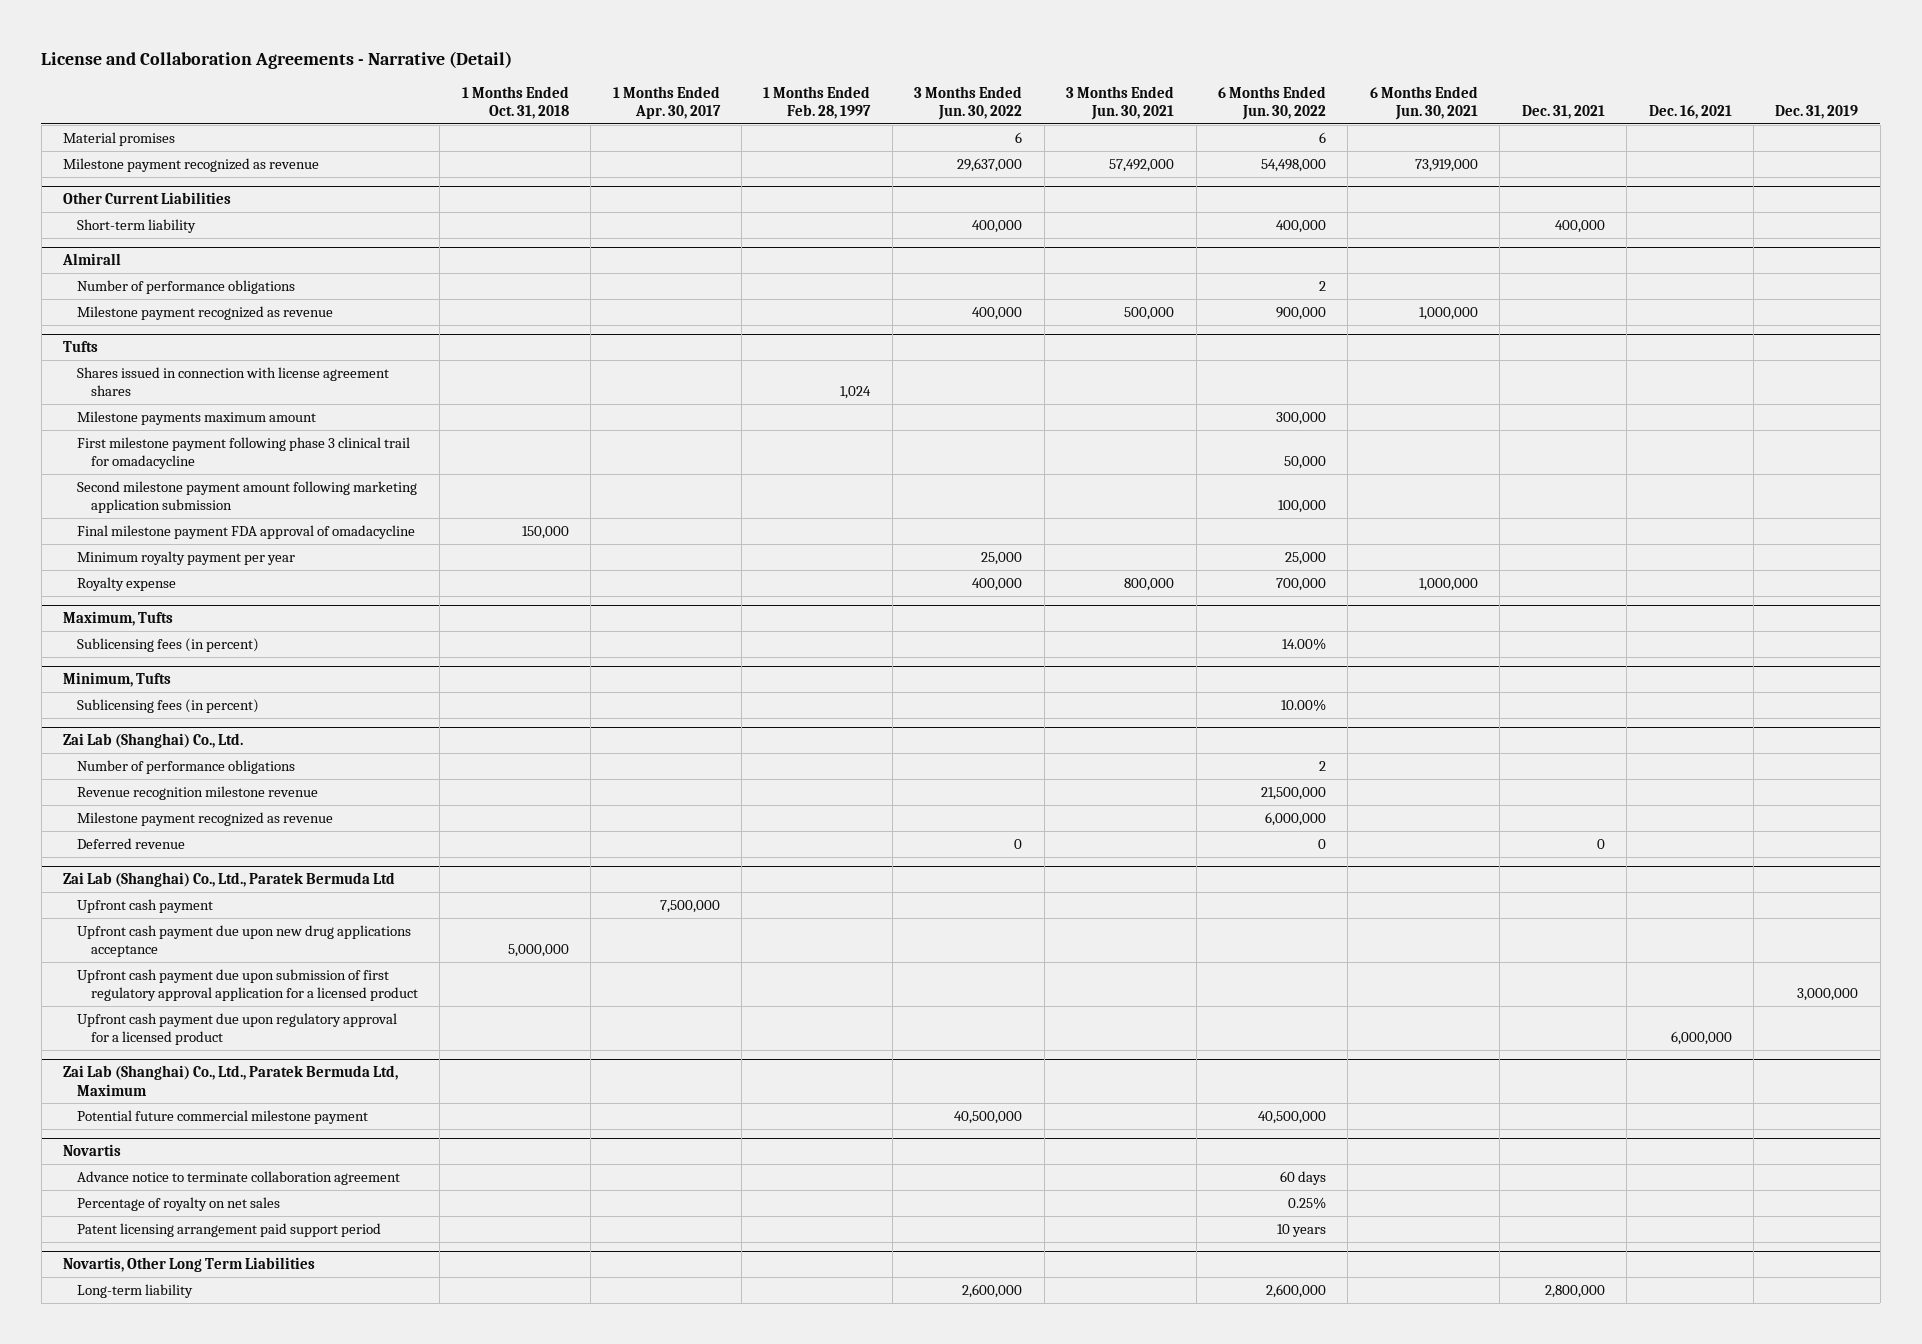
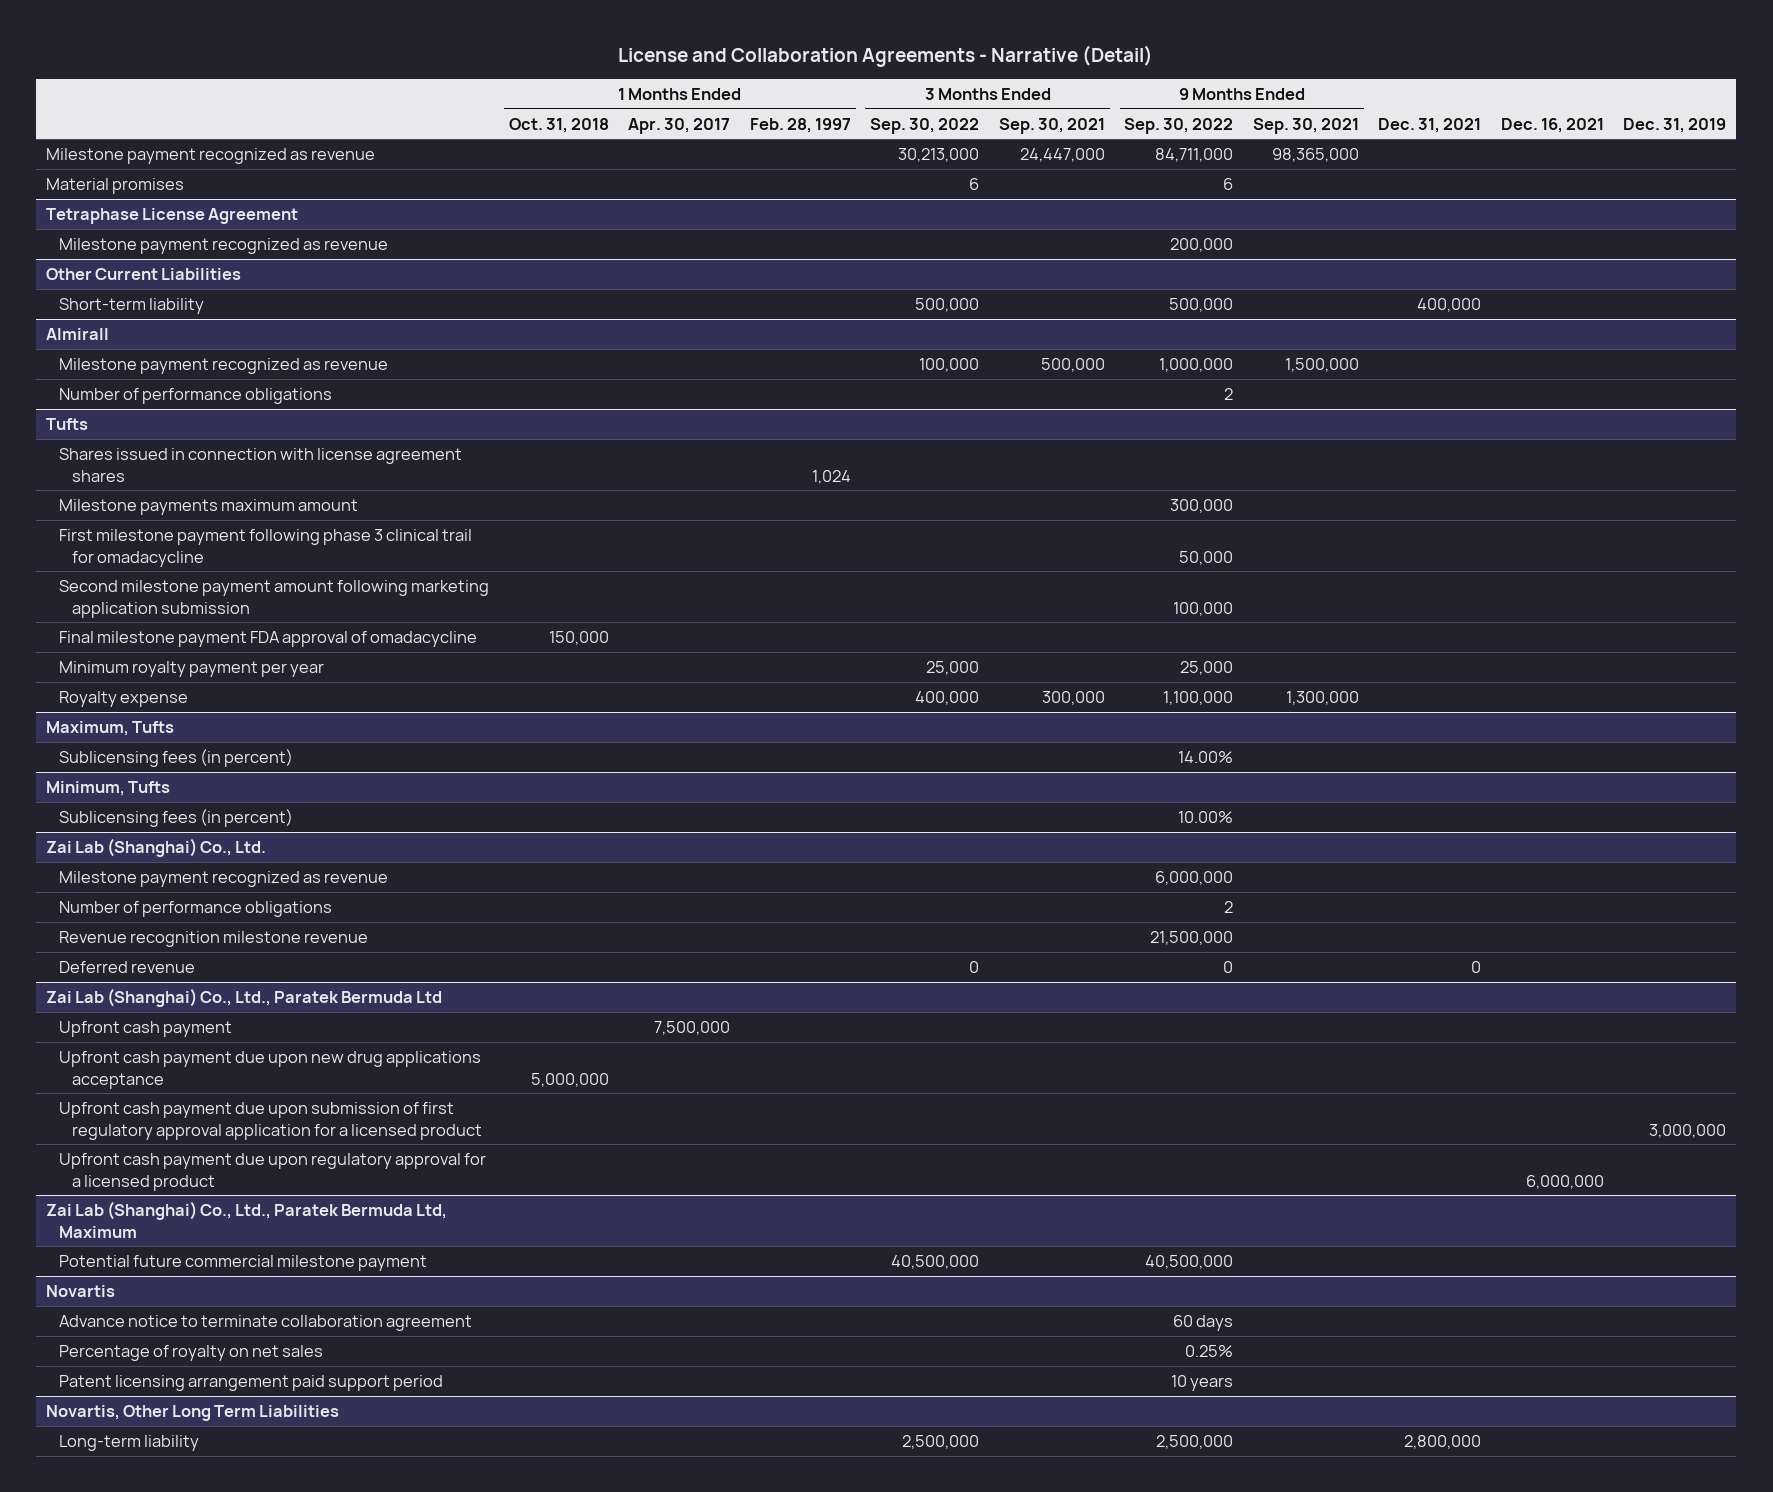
- | 1 Months Ended Oct. 31, 2018 | 1 Months Ended Apr. 30, 2017 | 1 Months Ended Feb. 28, 1997 | 3 Months Ended Jun. 30, 2022 | 3 Months Ended Jun. 30, 2021 | 6 Months Ended Jun. 30, 2022 | 6 Months Ended Jun. 30, 2021 | Dec. 31, 2021 | Dec. 16, 2021 | Dec. 31, 2019
+ | 1 Months Ended Oct. 31, 2018 | 1 Months Ended Apr. 30, 2017 | 1 Months Ended Feb. 28, 1997 | 3 Months Ended Sep. 30, 2022 | 3 Months Ended Sep. 30, 2021 | 9 Months Ended Sep. 30, 2022 | 9 Months Ended Sep. 30, 2021 | Dec. 31, 2021 | Dec. 16, 2021 | Dec. 31, 2019
moved down: Material promises | | | | 6 | | 6 | | | |
+ Tetraphase License Agreement
+ Milestone payment recognized as revenue | | | | | | 200,000 | | | |
@ Almirall
moved down: Number of performance obligations | | | | | | 2 | | | |
@ Zai Lab (Shanghai) Co., Ltd.
moved up: Milestone payment recognized as revenue | | | | | | 6,000,000 | | | |

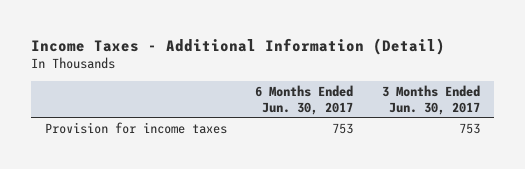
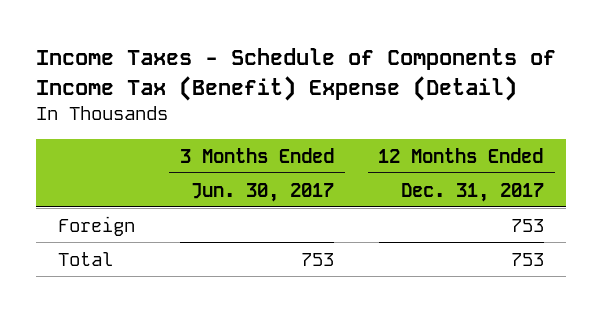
- Income Taxes - Additional Information (Detail)
+ Income Taxes - Schedule of Components of Income Tax (Benefit) Expense (Detail)
- | 6 Months Ended Jun. 30, 2017 | 3 Months Ended Jun. 30, 2017
+ | 3 Months Ended Jun. 30, 2017 | 12 Months Ended Dec. 31, 2017
- Provision for income taxes | 753 | 753
+ Foreign | | 753
+ Total | 753 | 753

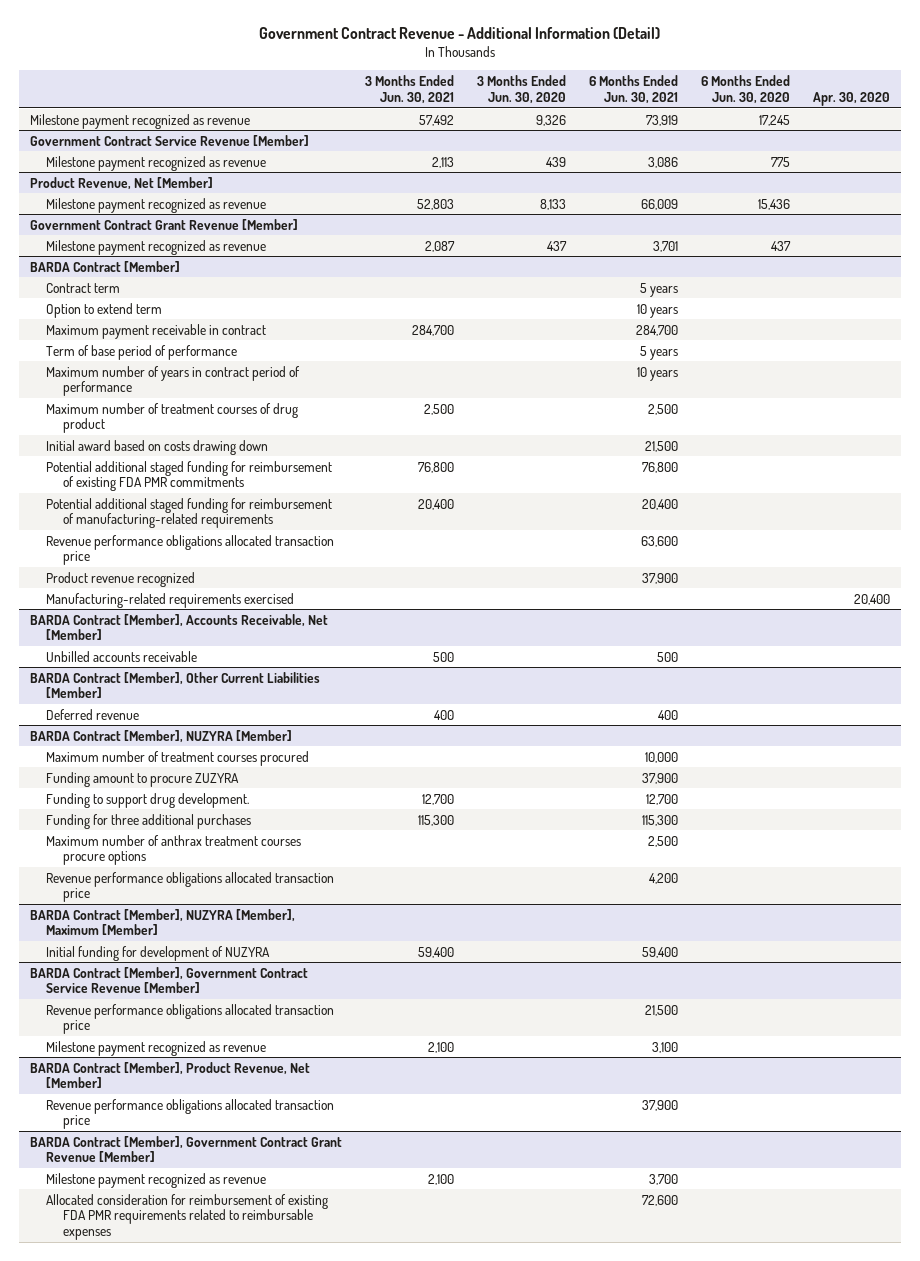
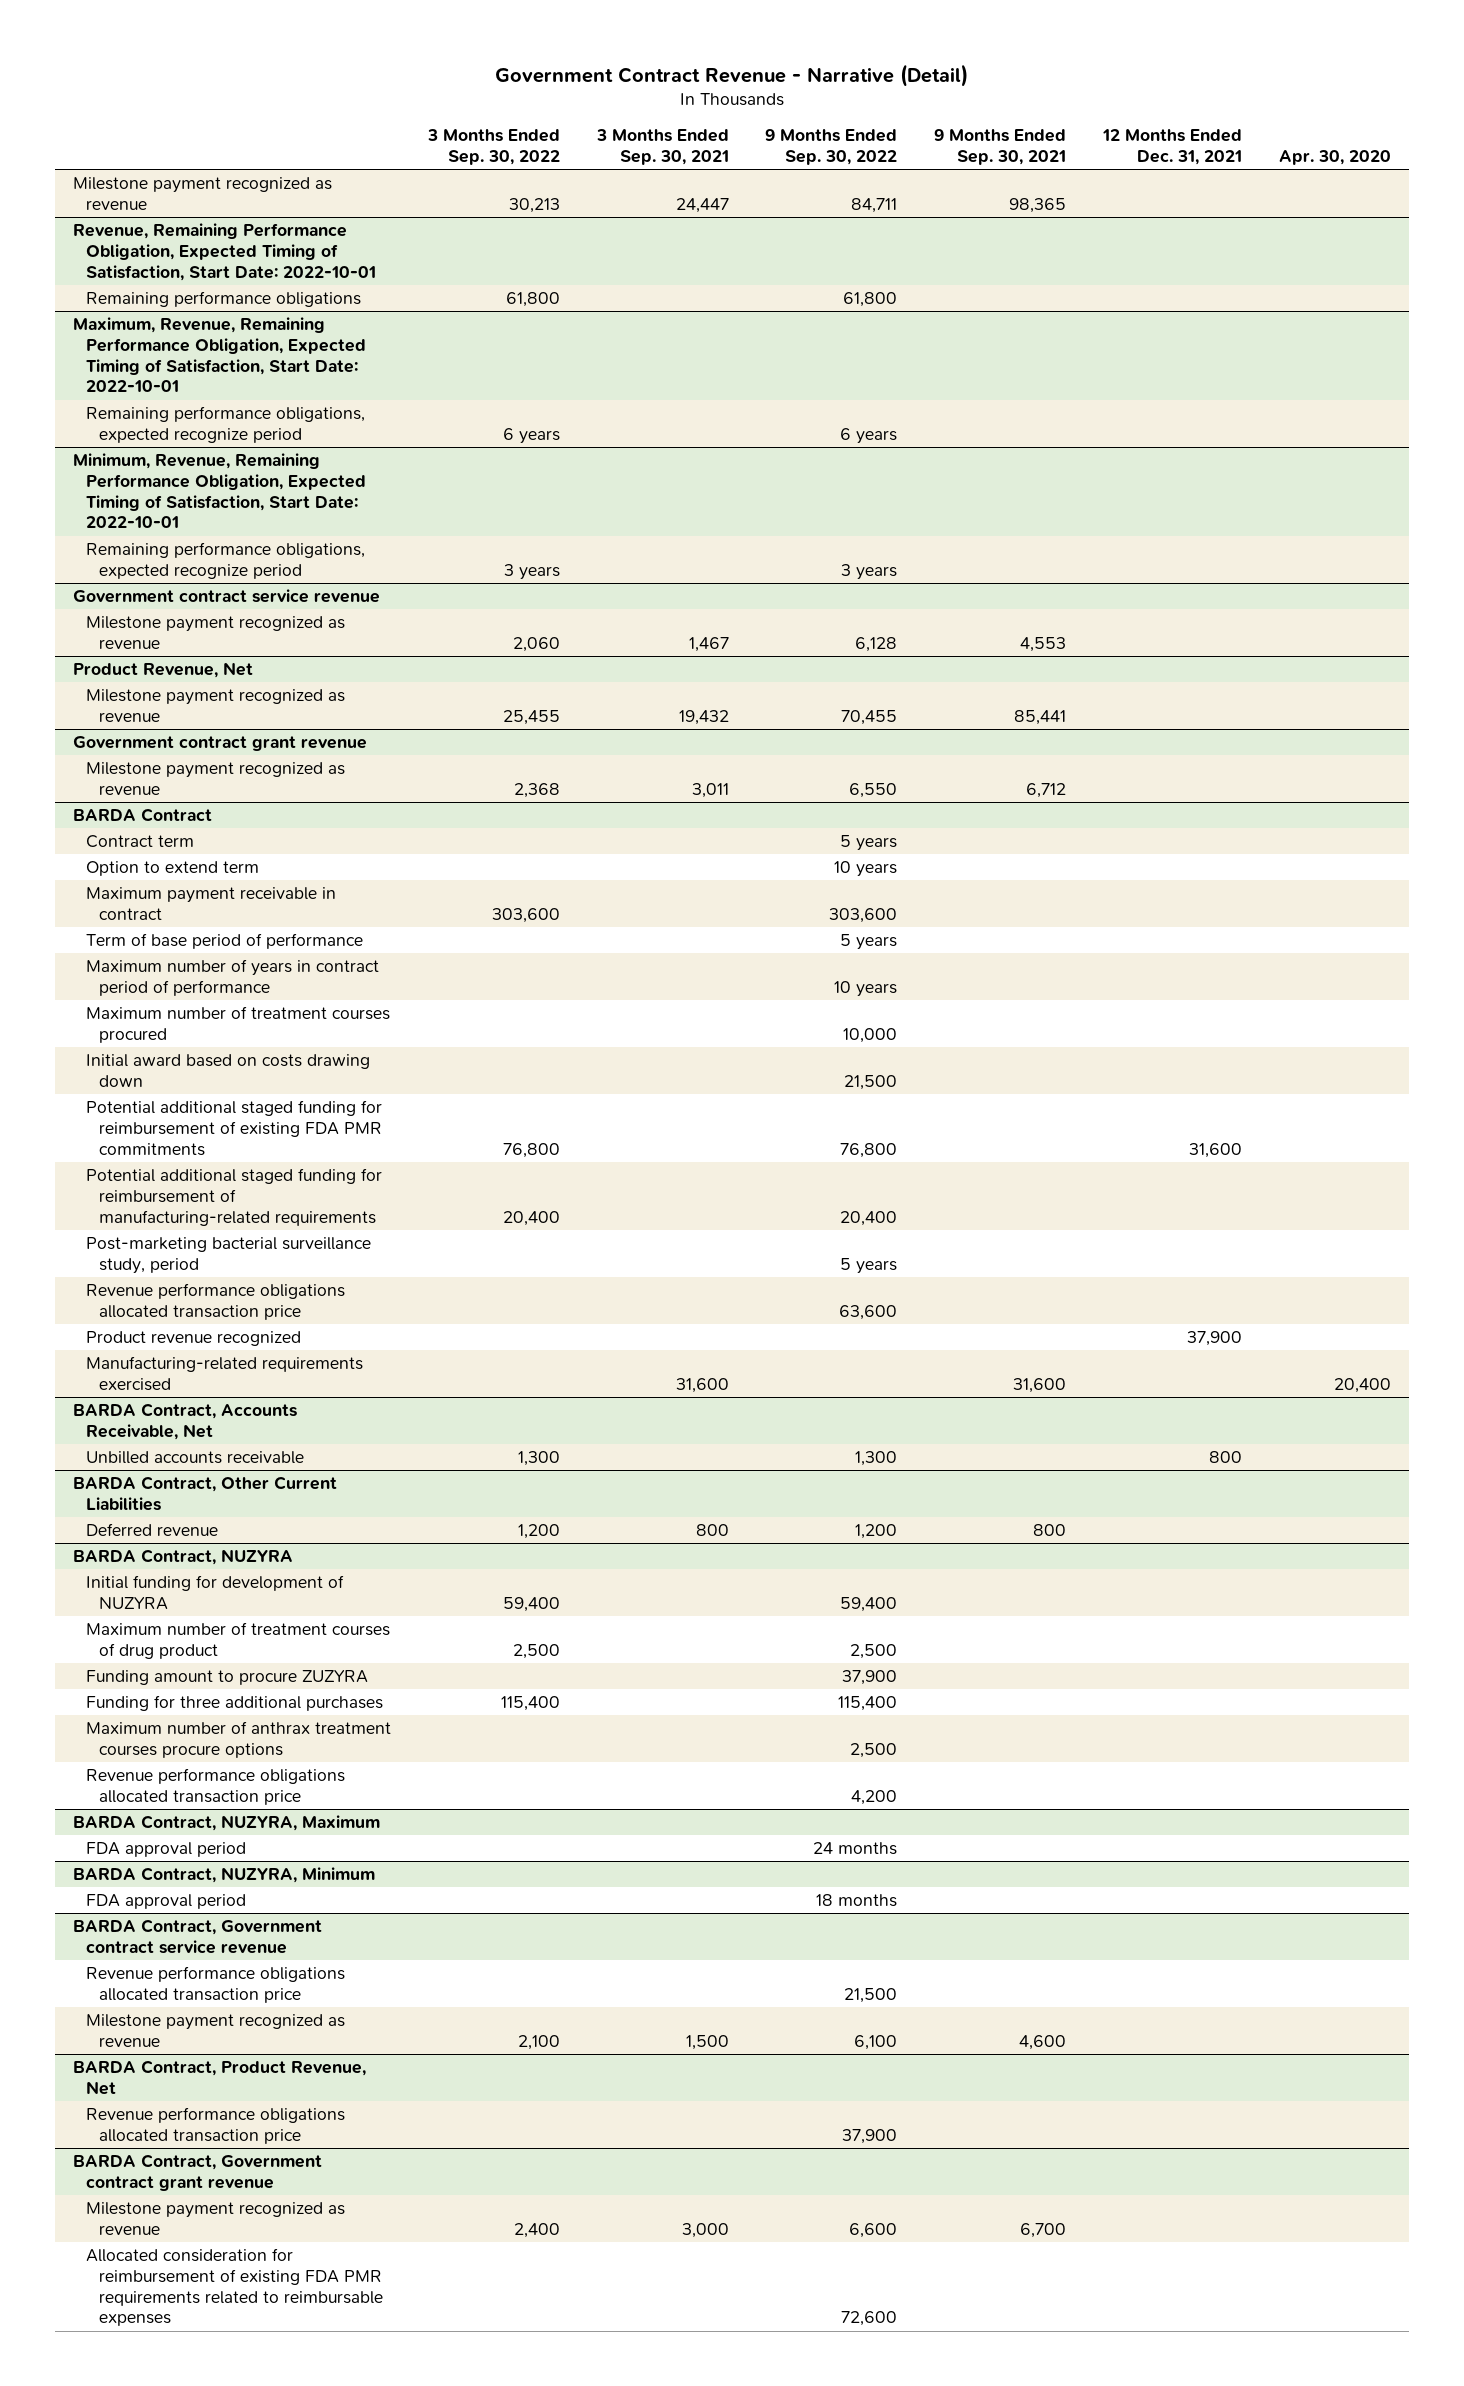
- Government Contract Revenue - Additional Information (Detail)
+ Government Contract Revenue - Narrative (Detail)
- | 3 Months Ended Jun. 30, 2021 | 3 Months Ended Jun. 30, 2020 | 6 Months Ended Jun. 30, 2021 | 6 Months Ended Jun. 30, 2020 | Apr. 30, 2020
+ | 3 Months Ended Sep. 30, 2022 | 3 Months Ended Sep. 30, 2021 | 9 Months Ended Sep. 30, 2022 | 9 Months Ended Sep. 30, 2021 | 12 Months Ended Dec. 31, 2021 | Apr. 30, 2020
- Government Contract Service Revenue [Member]
+ Revenue, Remaining Performance Obligation, Expected Timing of Satisfaction, Start Date: 2022-10-01
+ Remaining performance obligations | 61,800 | | 61,800 | | |
+ Maximum, Revenue, Remaining Performance Obligation, Expected Timing of Satisfaction, Start Date: 2022-10-01
+ Remaining performance obligations, expected recognize period | 6 years | | 6 years | | |
+ Minimum, Revenue, Remaining Performance Obligation, Expected Timing of Satisfaction, Start Date: 2022-10-01
+ Remaining performance obligations, expected recognize period | 3 years | | 3 years | | |
+ Government contract service revenue
- Product Revenue, Net [Member]
+ Product Revenue, Net
- Government Contract Grant Revenue [Member]
+ Government contract grant revenue
- BARDA Contract [Member]
+ BARDA Contract
- Maximum number of treatment courses of drug product | 2,500 | | 2,500 | |
+ Maximum number of treatment courses procured | | | 10,000 | | |
+ Post-marketing bacterial surveillance study, period | | | 5 years | | |
- BARDA Contract [Member], Accounts Receivable, Net [Member]
+ BARDA Contract, Accounts Receivable, Net
- BARDA Contract [Member], Other Current Liabilities [Member]
+ BARDA Contract, Other Current Liabilities
- BARDA Contract [Member], NUZYRA [Member]
- Maximum number of treatment courses procured | | | 10,000 | |
+ BARDA Contract, NUZYRA
+ Initial funding for development of NUZYRA | 59,400 | | 59,400 | | |
+ Maximum number of treatment courses of drug product | 2,500 | | 2,500 | | |
- Funding to support drug development. | 12,700 | | 12,700 | |
- BARDA Contract [Member], NUZYRA [Member], Maximum [Member]
- Initial funding for development of NUZYRA | 59,400 | | 59,400 | |
- BARDA Contract [Member], Government Contract Service Revenue [Member]
+ BARDA Contract, NUZYRA, Maximum
+ FDA approval period | | | 24 months | | |
+ BARDA Contract, NUZYRA, Minimum
+ FDA approval period | | | 18 months | | |
+ BARDA Contract, Government contract service revenue
- BARDA Contract [Member], Product Revenue, Net [Member]
+ BARDA Contract, Product Revenue, Net
- BARDA Contract [Member], Government Contract Grant Revenue [Member]
+ BARDA Contract, Government contract grant revenue

